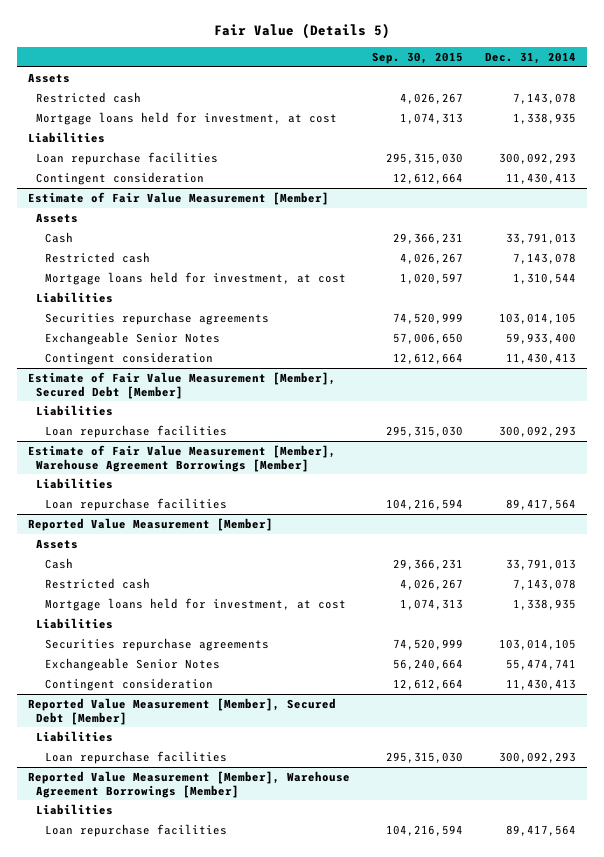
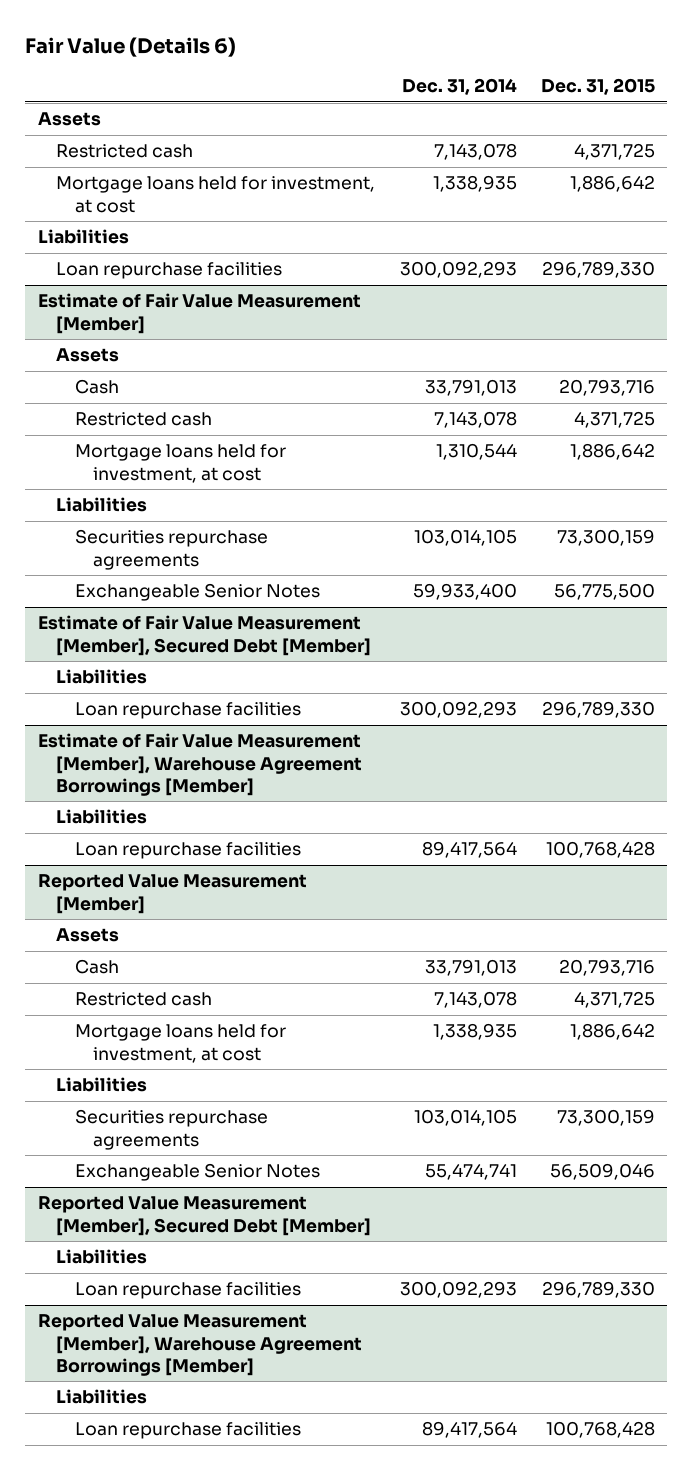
- Fair Value (Details 5)
+ Fair Value (Details 6)
- | Sep. 30, 2015 | Dec. 31, 2014
+ | Dec. 31, 2014 | Dec. 31, 2015
- Contingent consideration | 12,612,664 | 11,430,413
@ Estimate of Fair Value Measurement [Member]
- Contingent consideration | 12,612,664 | 11,430,413
@ Reported Value Measurement [Member]
- Contingent consideration | 12,612,664 | 11,430,413

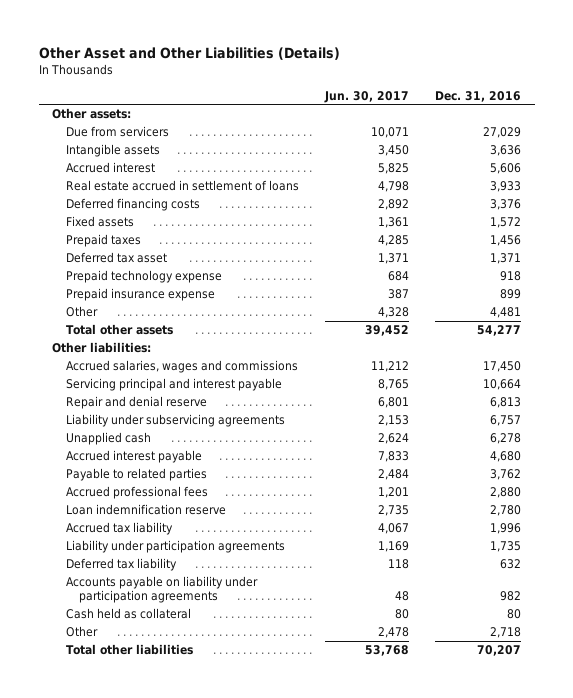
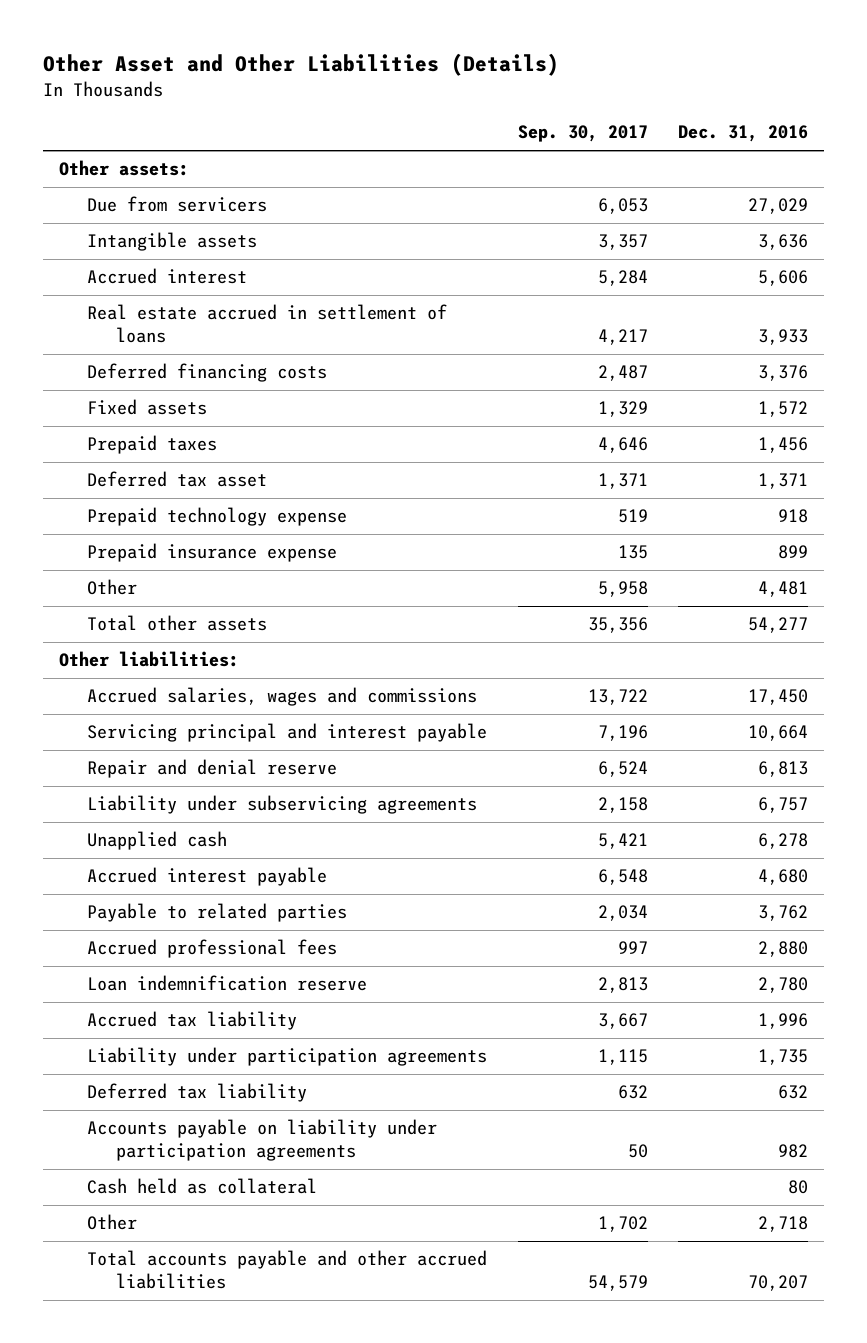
- | Jun. 30, 2017 | Dec. 31, 2016
+ | Sep. 30, 2017 | Dec. 31, 2016
- Total other liabilities | 53,768 | 70,207
+ Total accounts payable and other accrued liabilities | 54,579 | 70,207

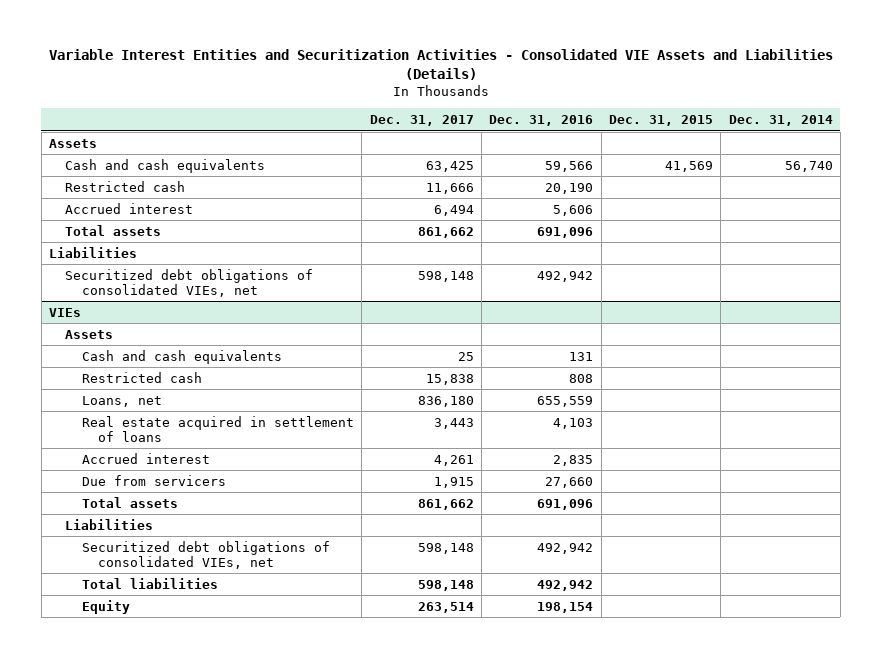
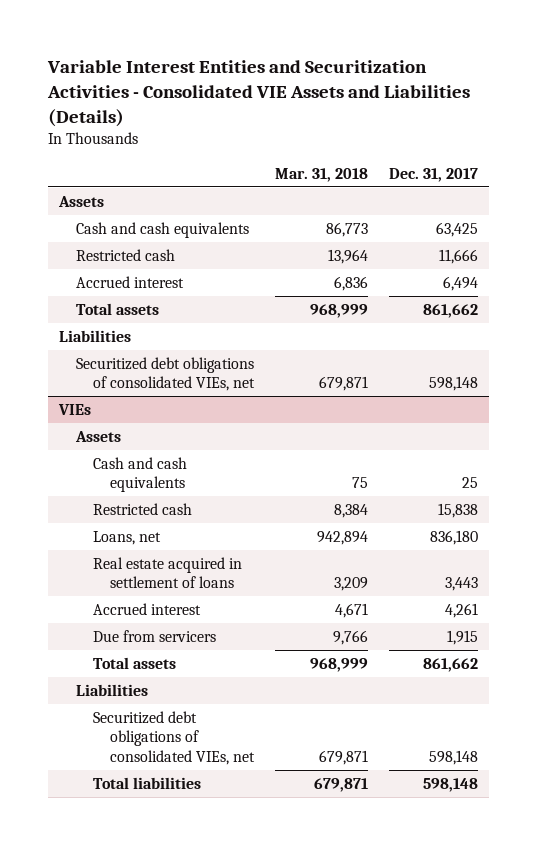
- | Dec. 31, 2017 | Dec. 31, 2016 | Dec. 31, 2015 | Dec. 31, 2014
+ | Mar. 31, 2018 | Dec. 31, 2017
@ VIEs
- Equity | 263,514 | 198,154 | |

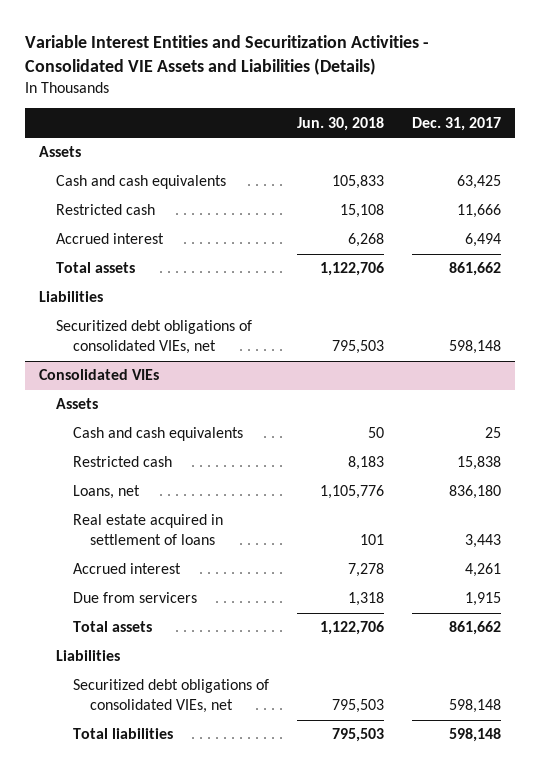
- | Mar. 31, 2018 | Dec. 31, 2017
+ | Jun. 30, 2018 | Dec. 31, 2017
- VIEs
+ Consolidated VIEs

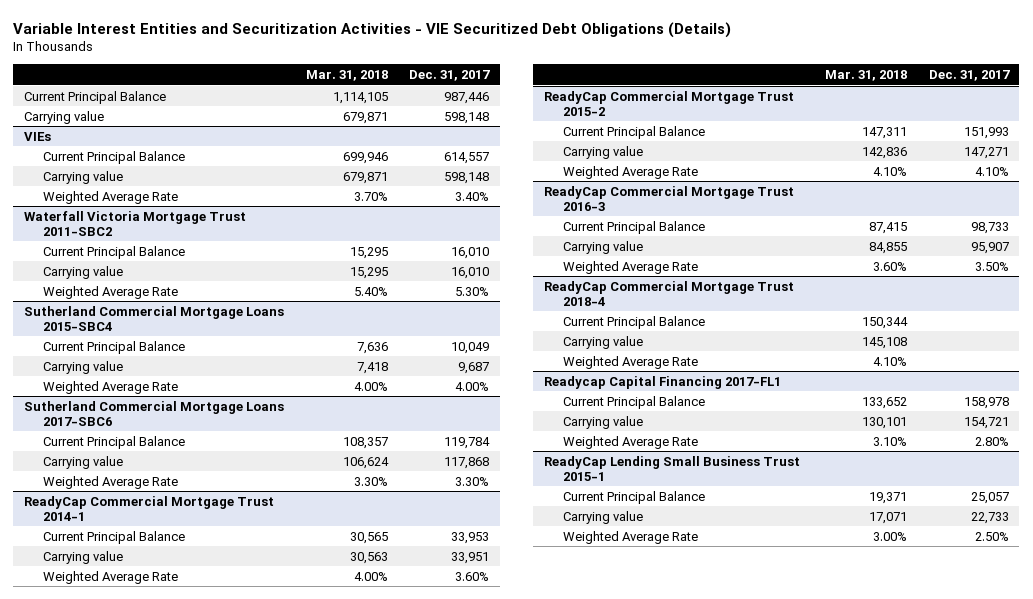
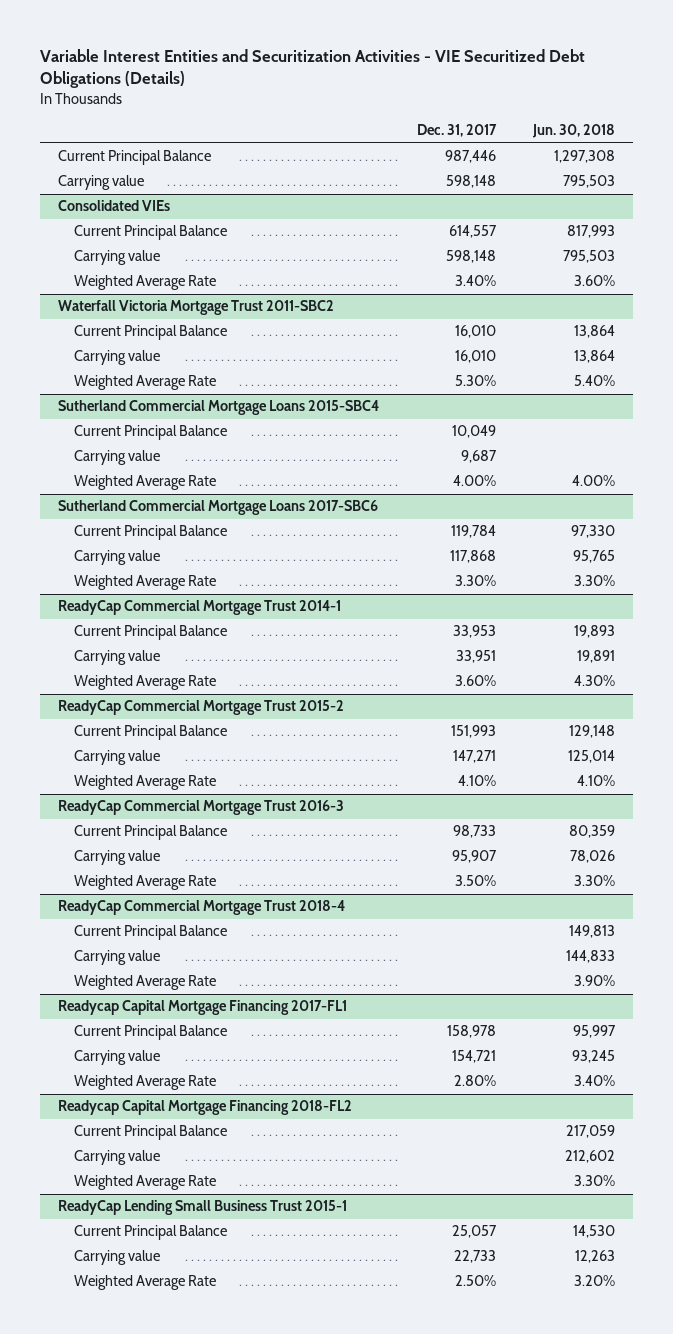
- | Mar. 31, 2018 | Dec. 31, 2017
+ | Dec. 31, 2017 | Jun. 30, 2018
- VIEs
+ Consolidated VIEs
- Readycap Capital Financing 2017-FL1
+ Readycap Capital Mortgage Financing 2017-FL1
+ Readycap Capital Mortgage Financing 2018-FL2
+ Current Principal Balance | | 217,059
+ Carrying value | | 212,602
+ Weighted Average Rate | | 3.30%

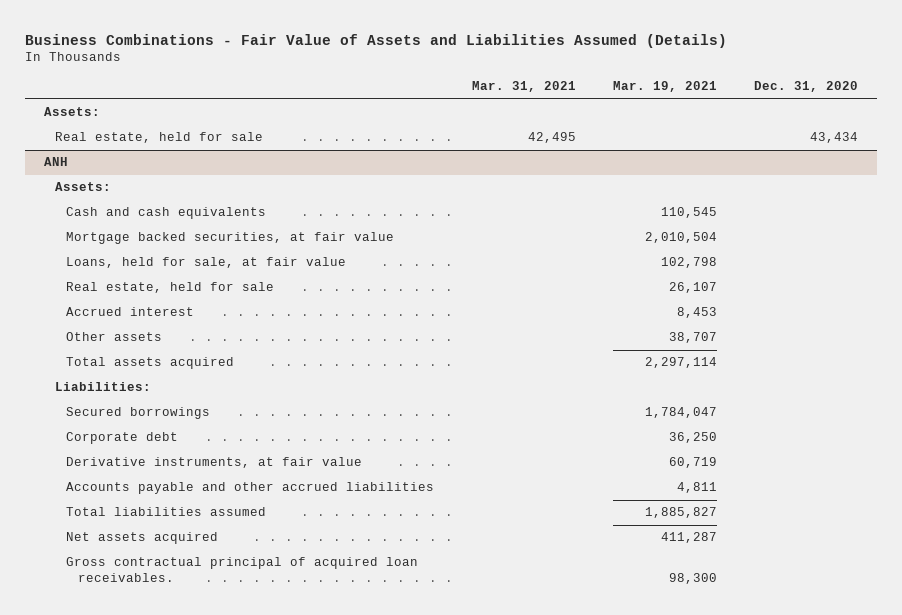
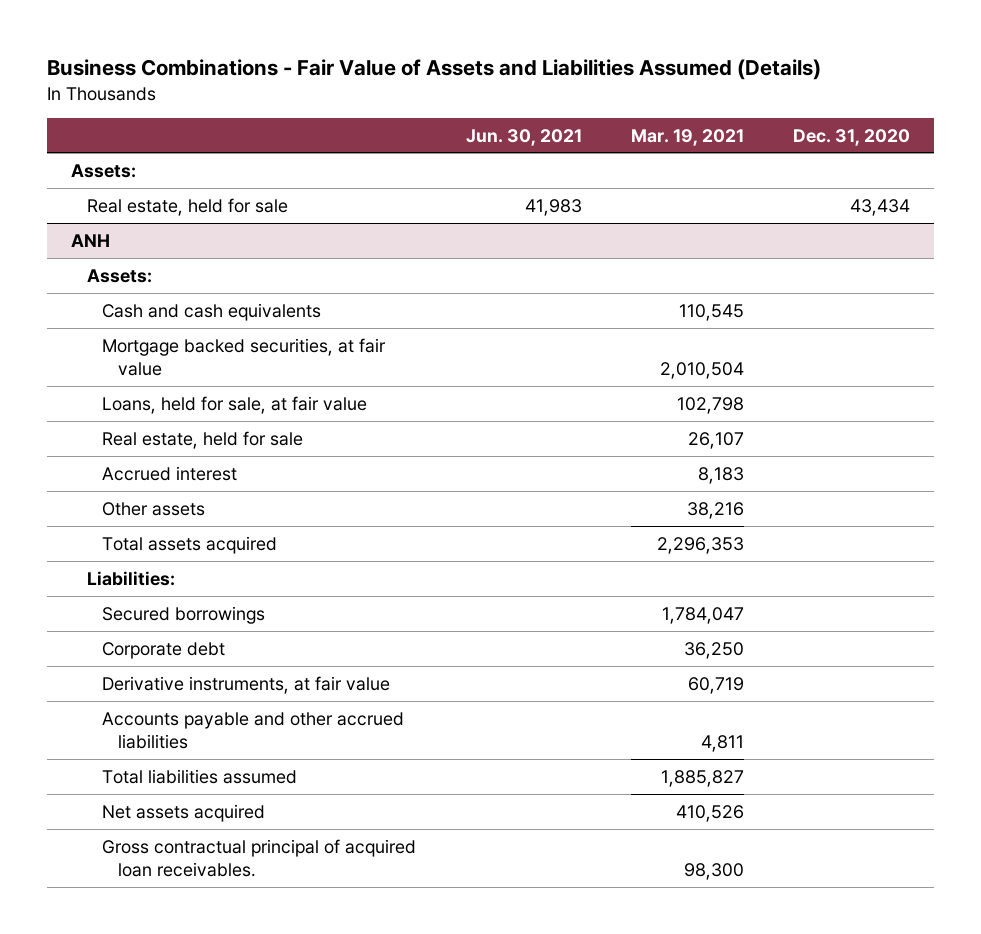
- | Mar. 31, 2021 | Mar. 19, 2021 | Dec. 31, 2020
+ | Jun. 30, 2021 | Mar. 19, 2021 | Dec. 31, 2020
@ ANH
- Accrued interest | | 8,453 |
- Other assets | | 38,707 |
- Total assets acquired | | 2,297,114 |
+ Accrued interest | | 8,183 |
+ Other assets | | 38,216 |
+ Total assets acquired | | 2,296,353 |
- Net assets acquired | | 411,287 |
+ Net assets acquired | | 410,526 |

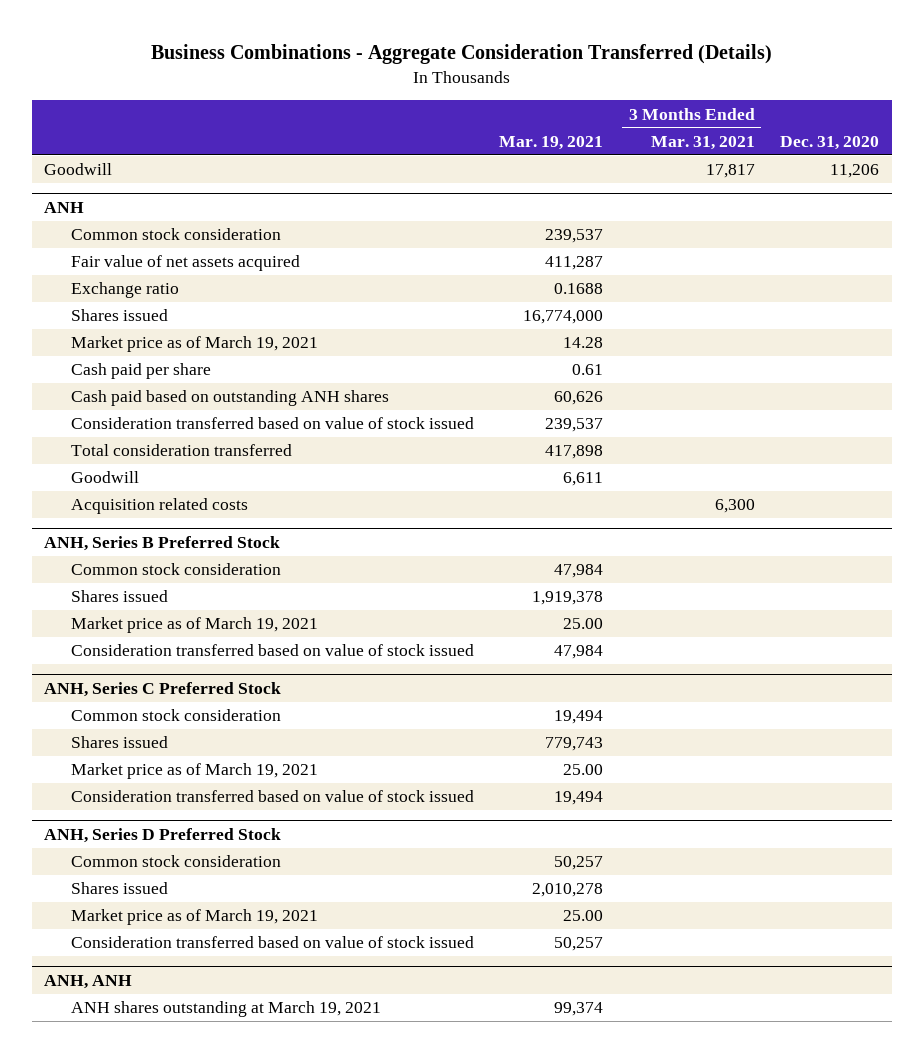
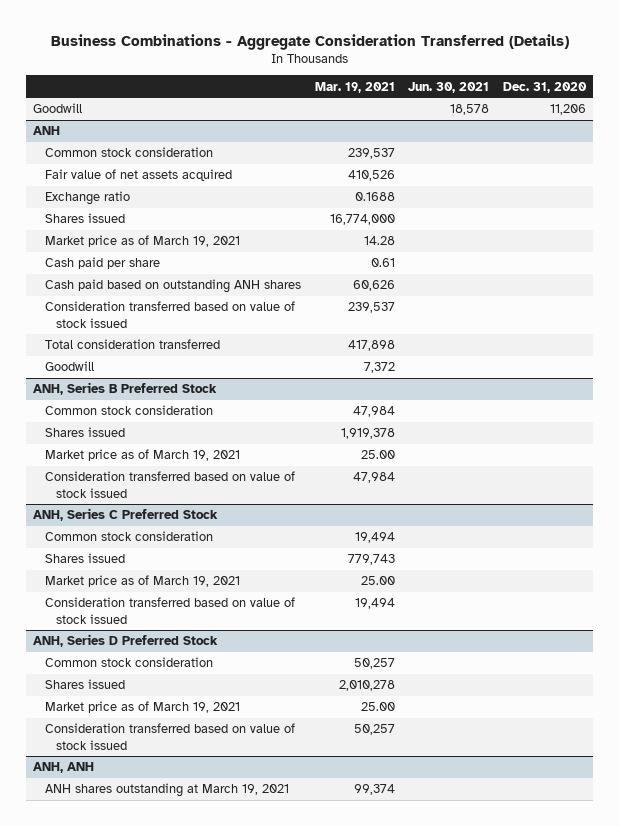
- | Mar. 19, 2021 | 3 Months Ended Mar. 31, 2021 | Dec. 31, 2020
+ | Mar. 19, 2021 | Jun. 30, 2021 | Dec. 31, 2020
@ ANH
- Fair value of net assets acquired | 411,287 | |
+ Fair value of net assets acquired | 410,526 | |
- Goodwill | 6,611 | |
- Acquisition related costs | | 6,300 |
+ Goodwill | 7,372 | |

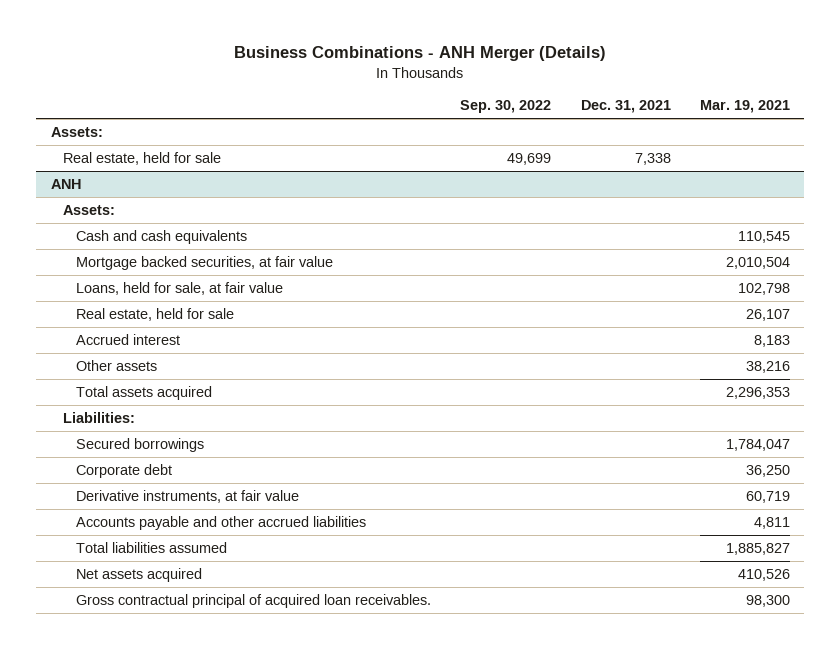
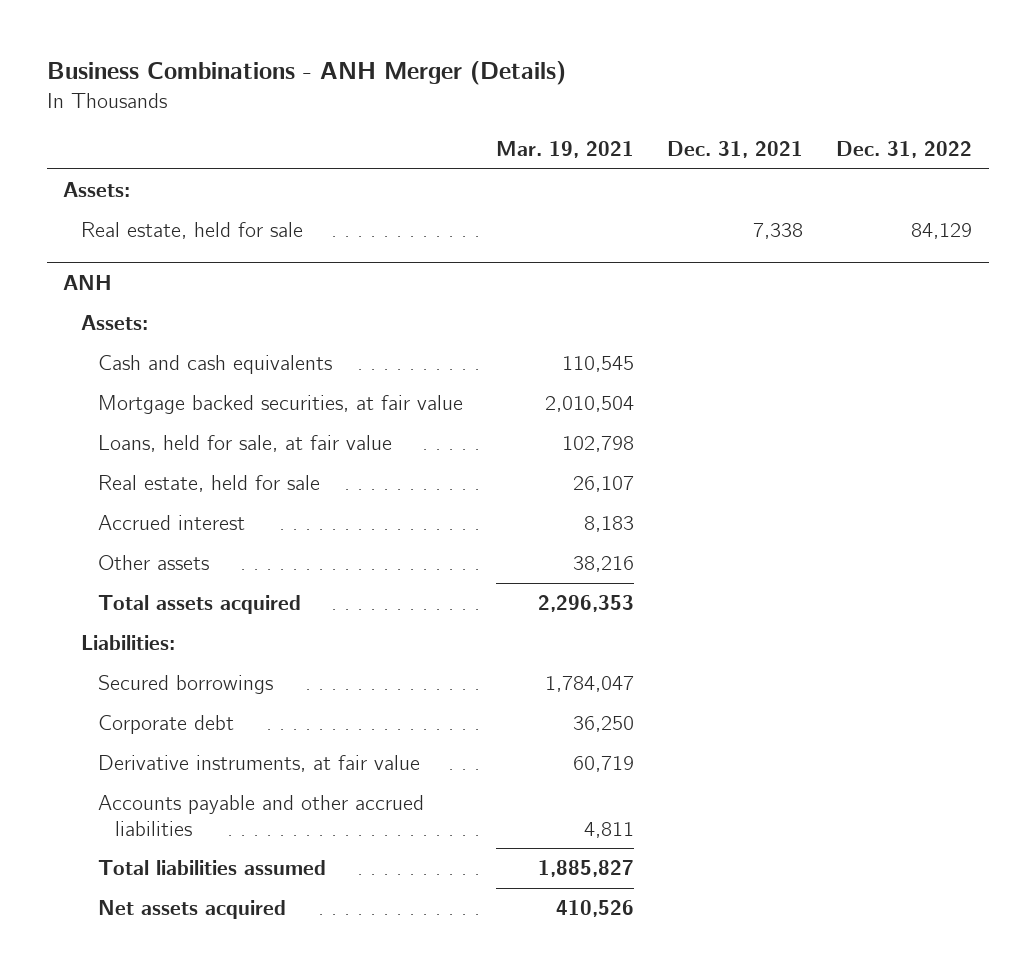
- | Sep. 30, 2022 | Dec. 31, 2021 | Mar. 19, 2021
+ | Mar. 19, 2021 | Dec. 31, 2021 | Dec. 31, 2022
@ ANH
- Gross contractual principal of acquired loan receivables. | | | 98,300

